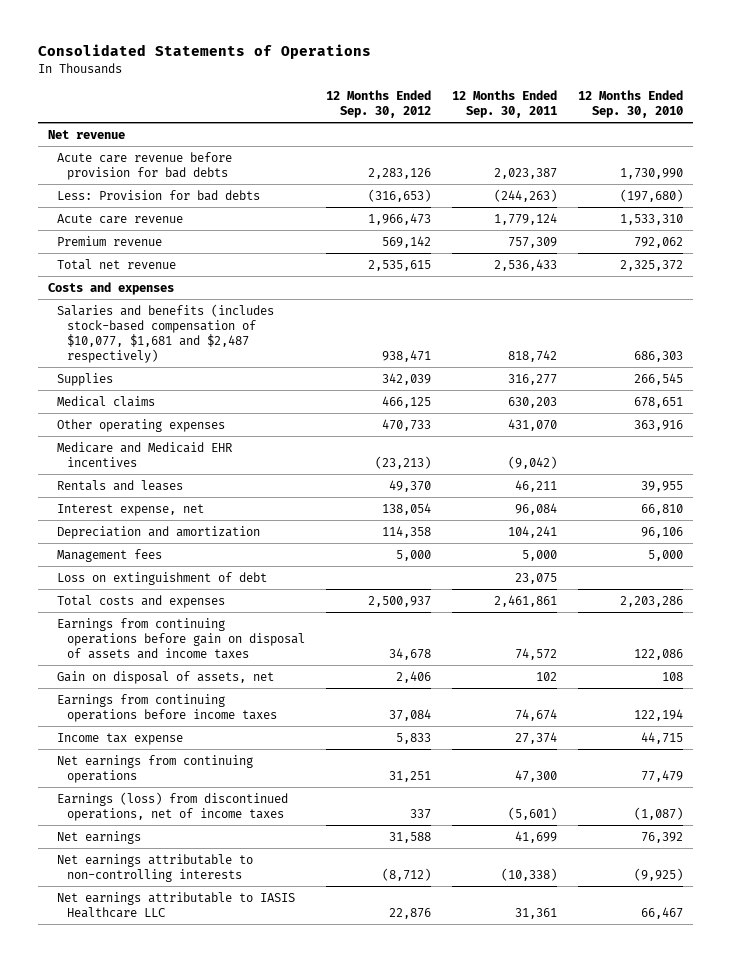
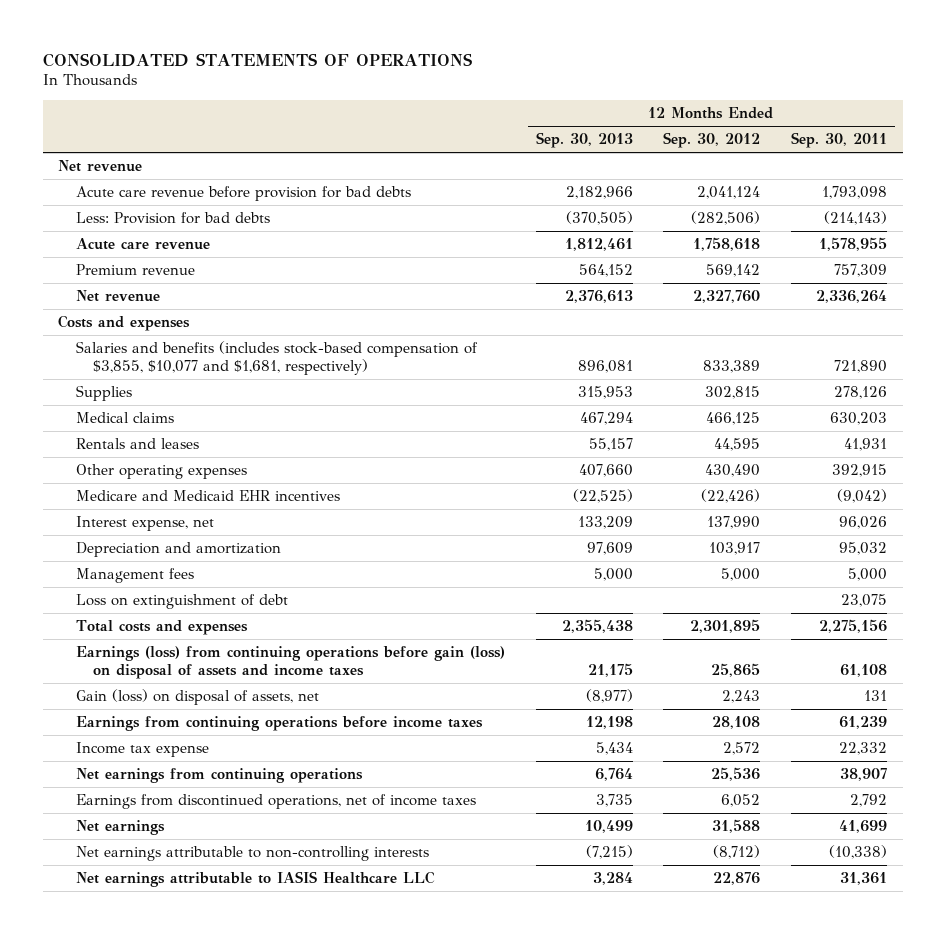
- Consolidated Statements of Operations
+ CONSOLIDATED STATEMENTS OF OPERATIONS
- | 12 Months Ended Sep. 30, 2012 | 12 Months Ended Sep. 30, 2011 | 12 Months Ended Sep. 30, 2010
+ | 12 Months Ended Sep. 30, 2013 | 12 Months Ended Sep. 30, 2012 | 12 Months Ended Sep. 30, 2011
- Acute care revenue before provision for bad debts | 2,283,126 | 2,023,387 | 1,730,990
- Less: Provision for bad debts | (316,653) | (244,263) | (197,680)
- Acute care revenue | 1,966,473 | 1,779,124 | 1,533,310
+ Acute care revenue before provision for bad debts | 2,182,966 | 2,041,124 | 1,793,098
+ Less: Provision for bad debts | (370,505) | (282,506) | (214,143)
+ Acute care revenue | 1,812,461 | 1,758,618 | 1,578,955
- Total net revenue | 2,535,615 | 2,536,433 | 2,325,372
+ Net revenue | 2,376,613 | 2,327,760 | 2,336,264
- Salaries and benefits (includes stock-based compensation of $10,077, $1,681 and $2,487 respectively) | 938,471 | 818,742 | 686,303
- Supplies | 342,039 | 316,277 | 266,545
+ Salaries and benefits (includes stock-based compensation of $3,855, $10,077 and $1,681, respectively) | 896,081 | 833,389 | 721,890
+ Supplies | 315,953 | 302,815 | 278,126
- Other operating expenses | 470,733 | 431,070 | 363,916
- Medicare and Medicaid EHR incentives | (23,213) | (9,042) |
- Rentals and leases | 49,370 | 46,211 | 39,955
- Interest expense, net | 138,054 | 96,084 | 66,810
- Depreciation and amortization | 114,358 | 104,241 | 96,106
+ Rentals and leases | 55,157 | 44,595 | 41,931
+ Other operating expenses | 407,660 | 430,490 | 392,915
+ Medicare and Medicaid EHR incentives | (22,525) | (22,426) | (9,042)
+ Interest expense, net | 133,209 | 137,990 | 96,026
+ Depreciation and amortization | 97,609 | 103,917 | 95,032
- Total costs and expenses | 2,500,937 | 2,461,861 | 2,203,286
- Earnings from continuing operations before gain on disposal of assets and income taxes | 34,678 | 74,572 | 122,086
- Gain on disposal of assets, net | 2,406 | 102 | 108
- Earnings from continuing operations before income taxes | 37,084 | 74,674 | 122,194
- Income tax expense | 5,833 | 27,374 | 44,715
- Net earnings from continuing operations | 31,251 | 47,300 | 77,479
- Earnings (loss) from discontinued operations, net of income taxes | 337 | (5,601) | (1,087)
+ Total costs and expenses | 2,355,438 | 2,301,895 | 2,275,156
+ Earnings (loss) from continuing operations before gain (loss) on disposal of assets and income taxes | 21,175 | 25,865 | 61,108
+ Gain (loss) on disposal of assets, net | (8,977) | 2,243 | 131
+ Earnings from continuing operations before income taxes | 12,198 | 28,108 | 61,239
+ Income tax expense | 5,434 | 2,572 | 22,332
+ Net earnings from continuing operations | 6,764 | 25,536 | 38,907
+ Earnings from discontinued operations, net of income taxes | 3,735 | 6,052 | 2,792

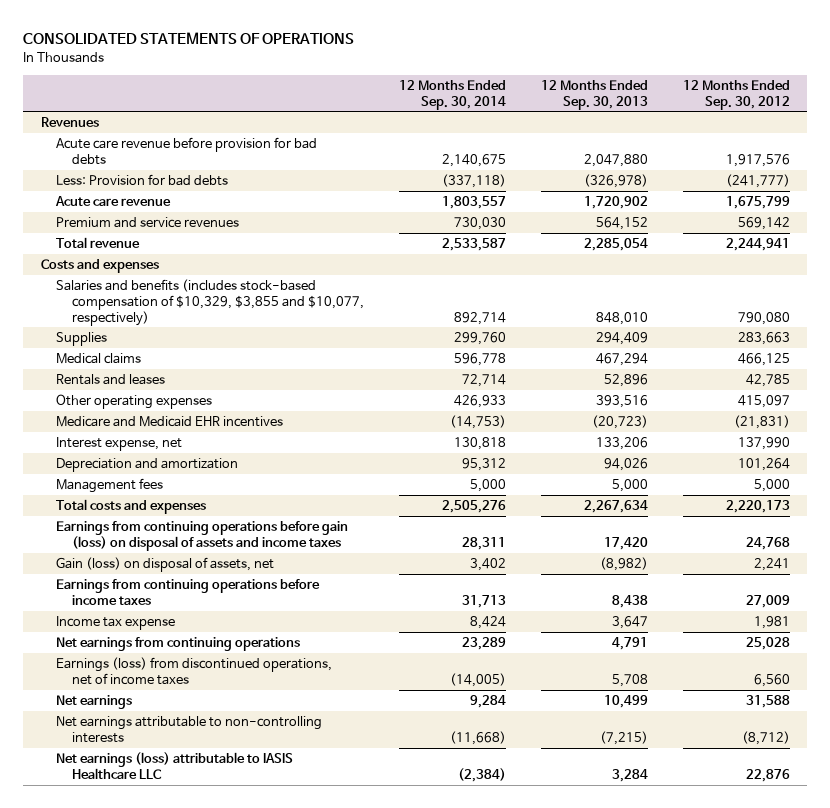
- | 12 Months Ended Sep. 30, 2013 | 12 Months Ended Sep. 30, 2012 | 12 Months Ended Sep. 30, 2011
+ | 12 Months Ended Sep. 30, 2014 | 12 Months Ended Sep. 30, 2013 | 12 Months Ended Sep. 30, 2012
- Net revenue
- Acute care revenue before provision for bad debts | 2,182,966 | 2,041,124 | 1,793,098
- Less: Provision for bad debts | (370,505) | (282,506) | (214,143)
- Acute care revenue | 1,812,461 | 1,758,618 | 1,578,955
- Premium revenue | 564,152 | 569,142 | 757,309
- Net revenue | 2,376,613 | 2,327,760 | 2,336,264
+ Revenues
+ Acute care revenue before provision for bad debts | 2,140,675 | 2,047,880 | 1,917,576
+ Less: Provision for bad debts | (337,118) | (326,978) | (241,777)
+ Acute care revenue | 1,803,557 | 1,720,902 | 1,675,799
+ Premium and service revenues | 730,030 | 564,152 | 569,142
+ Total revenue | 2,533,587 | 2,285,054 | 2,244,941
- Salaries and benefits (includes stock-based compensation of $3,855, $10,077 and $1,681, respectively) | 896,081 | 833,389 | 721,890
- Supplies | 315,953 | 302,815 | 278,126
+ Salaries and benefits (includes stock-based compensation of $10,329, $3,855 and $10,077, respectively) | 892,714 | 848,010 | 790,080
+ Supplies | 299,760 | 294,409 | 283,663
- Rentals and leases | 55,157 | 44,595 | 41,931
- Other operating expenses | 407,660 | 430,490 | 392,915
- Medicare and Medicaid EHR incentives | (22,525) | (22,426) | (9,042)
- Interest expense, net | 133,209 | 137,990 | 96,026
- Depreciation and amortization | 97,609 | 103,917 | 95,032
+ Rentals and leases | 72,714 | 52,896 | 42,785
+ Other operating expenses | 426,933 | 393,516 | 415,097
+ Medicare and Medicaid EHR incentives | (14,753) | (20,723) | (21,831)
+ Interest expense, net | 130,818 | 133,206 | 137,990
+ Depreciation and amortization | 95,312 | 94,026 | 101,264
- Loss on extinguishment of debt | | | 23,075
- Total costs and expenses | 2,355,438 | 2,301,895 | 2,275,156
- Earnings (loss) from continuing operations before gain (loss) on disposal of assets and income taxes | 21,175 | 25,865 | 61,108
- Gain (loss) on disposal of assets, net | (8,977) | 2,243 | 131
- Earnings from continuing operations before income taxes | 12,198 | 28,108 | 61,239
- Income tax expense | 5,434 | 2,572 | 22,332
- Net earnings from continuing operations | 6,764 | 25,536 | 38,907
- Earnings from discontinued operations, net of income taxes | 3,735 | 6,052 | 2,792
+ Total costs and expenses | 2,505,276 | 2,267,634 | 2,220,173
+ Earnings from continuing operations before gain (loss) on disposal of assets and income taxes | 28,311 | 17,420 | 24,768
+ Gain (loss) on disposal of assets, net | 3,402 | (8,982) | 2,241
+ Earnings from continuing operations before income taxes | 31,713 | 8,438 | 27,009
+ Income tax expense | 8,424 | 3,647 | 1,981
+ Net earnings from continuing operations | 23,289 | 4,791 | 25,028
+ Earnings (loss) from discontinued operations, net of income taxes | (14,005) | 5,708 | 6,560
- Net earnings attributable to IASIS Healthcare LLC | 3,284 | 22,876 | 31,361
+ Net earnings (loss) attributable to IASIS Healthcare LLC | (2,384) | 3,284 | 22,876

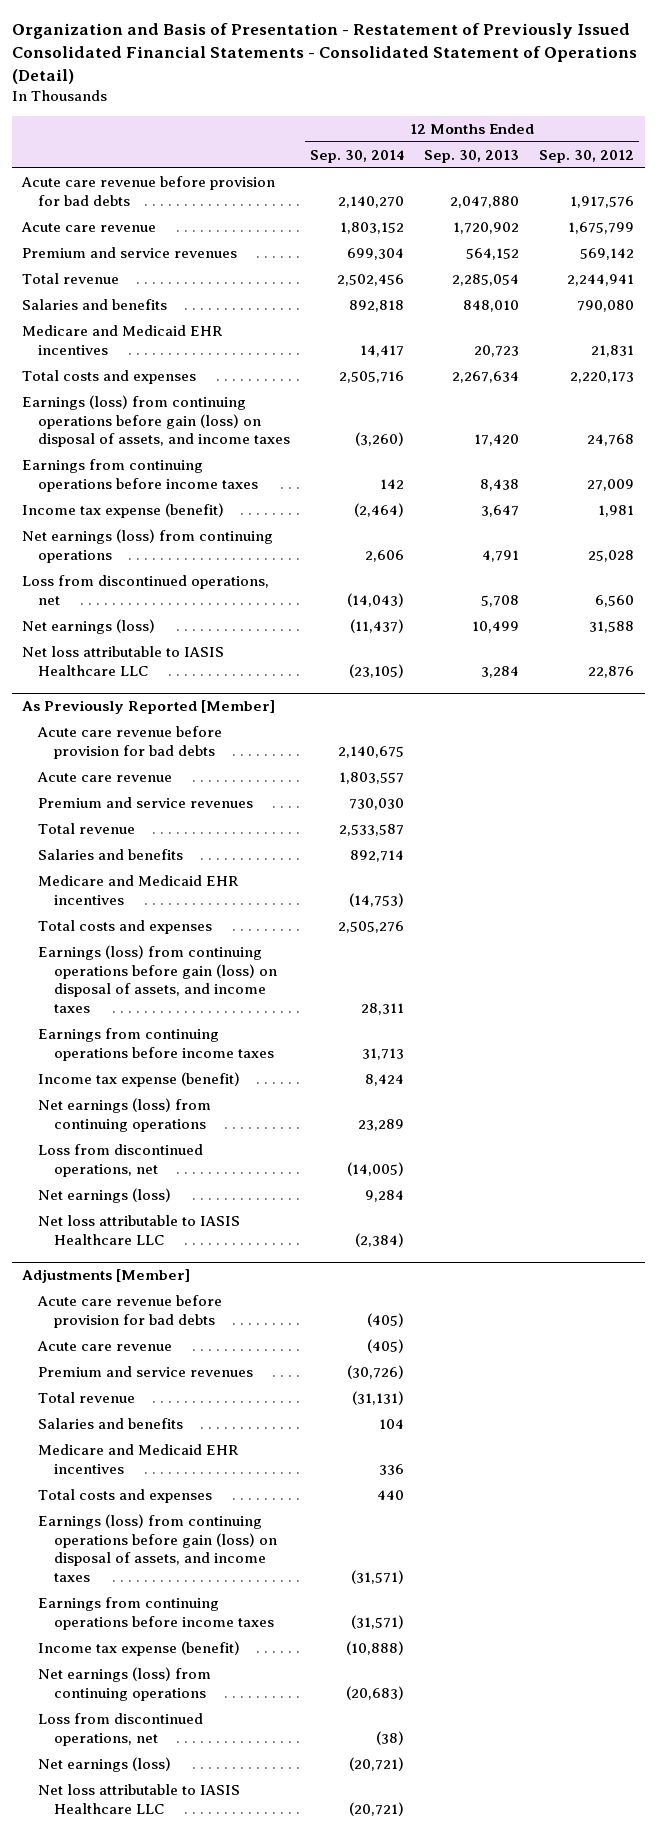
- CONSOLIDATED STATEMENTS OF OPERATIONS
+ Organization and Basis of Presentation - Restatement of Previously Issued Consolidated Financial Statements - Consolidated Statement of Operations (Detail)
- Revenues
- Acute care revenue before provision for bad debts | 2,140,675 | 2,047,880 | 1,917,576
- Less: Provision for bad debts | (337,118) | (326,978) | (241,777)
- Acute care revenue | 1,803,557 | 1,720,902 | 1,675,799
- Premium and service revenues | 730,030 | 564,152 | 569,142
- Total revenue | 2,533,587 | 2,285,054 | 2,244,941
- Costs and expenses
- Salaries and benefits (includes stock-based compensation of $10,329, $3,855 and $10,077, respectively) | 892,714 | 848,010 | 790,080
- Supplies | 299,760 | 294,409 | 283,663
- Medical claims | 596,778 | 467,294 | 466,125
- Rentals and leases | 72,714 | 52,896 | 42,785
- Other operating expenses | 426,933 | 393,516 | 415,097
- Medicare and Medicaid EHR incentives | (14,753) | (20,723) | (21,831)
- Interest expense, net | 130,818 | 133,206 | 137,990
- Depreciation and amortization | 95,312 | 94,026 | 101,264
- Management fees | 5,000 | 5,000 | 5,000
- Total costs and expenses | 2,505,276 | 2,267,634 | 2,220,173
- Earnings from continuing operations before gain (loss) on disposal of assets and income taxes | 28,311 | 17,420 | 24,768
- Gain (loss) on disposal of assets, net | 3,402 | (8,982) | 2,241
- Earnings from continuing operations before income taxes | 31,713 | 8,438 | 27,009
- Income tax expense | 8,424 | 3,647 | 1,981
- Net earnings from continuing operations | 23,289 | 4,791 | 25,028
- Earnings (loss) from discontinued operations, net of income taxes | (14,005) | 5,708 | 6,560
- Net earnings | 9,284 | 10,499 | 31,588
- Net earnings attributable to non-controlling interests | (11,668) | (7,215) | (8,712)
- Net earnings (loss) attributable to IASIS Healthcare LLC | (2,384) | 3,284 | 22,876
+ Acute care revenue before provision for bad debts | 2,140,270 | 2,047,880 | 1,917,576
+ Acute care revenue | 1,803,152 | 1,720,902 | 1,675,799
+ Premium and service revenues | 699,304 | 564,152 | 569,142
+ Total revenue | 2,502,456 | 2,285,054 | 2,244,941
+ Salaries and benefits | 892,818 | 848,010 | 790,080
+ Medicare and Medicaid EHR incentives | 14,417 | 20,723 | 21,831
+ Total costs and expenses | 2,505,716 | 2,267,634 | 2,220,173
+ Earnings (loss) from continuing operations before gain (loss) on disposal of assets, and income taxes | (3,260) | 17,420 | 24,768
+ Earnings from continuing operations before income taxes | 142 | 8,438 | 27,009
+ Income tax expense (benefit) | (2,464) | 3,647 | 1,981
+ Net earnings (loss) from continuing operations | 2,606 | 4,791 | 25,028
+ Loss from discontinued operations, net | (14,043) | 5,708 | 6,560
+ Net earnings (loss) | (11,437) | 10,499 | 31,588
+ Net loss attributable to IASIS Healthcare LLC | (23,105) | 3,284 | 22,876
+ As Previously Reported [Member]
+ Acute care revenue before provision for bad debts | 2,140,675 | |
+ Acute care revenue | 1,803,557 | |
+ Premium and service revenues | 730,030 | |
+ Total revenue | 2,533,587 | |
+ Salaries and benefits | 892,714 | |
+ Medicare and Medicaid EHR incentives | (14,753) | |
+ Total costs and expenses | 2,505,276 | |
+ Earnings (loss) from continuing operations before gain (loss) on disposal of assets, and income taxes | 28,311 | |
+ Earnings from continuing operations before income taxes | 31,713 | |
+ Income tax expense (benefit) | 8,424 | |
+ Net earnings (loss) from continuing operations | 23,289 | |
+ Loss from discontinued operations, net | (14,005) | |
+ Net earnings (loss) | 9,284 | |
+ Net loss attributable to IASIS Healthcare LLC | (2,384) | |
+ Adjustments [Member]
+ Acute care revenue before provision for bad debts | (405) | |
+ Acute care revenue | (405) | |
+ Premium and service revenues | (30,726) | |
+ Total revenue | (31,131) | |
+ Salaries and benefits | 104 | |
+ Medicare and Medicaid EHR incentives | 336 | |
+ Total costs and expenses | 440 | |
+ Earnings (loss) from continuing operations before gain (loss) on disposal of assets, and income taxes | (31,571) | |
+ Earnings from continuing operations before income taxes | (31,571) | |
+ Income tax expense (benefit) | (10,888) | |
+ Net earnings (loss) from continuing operations | (20,683) | |
+ Loss from discontinued operations, net | (38) | |
+ Net earnings (loss) | (20,721) | |
+ Net loss attributable to IASIS Healthcare LLC | (20,721) | |

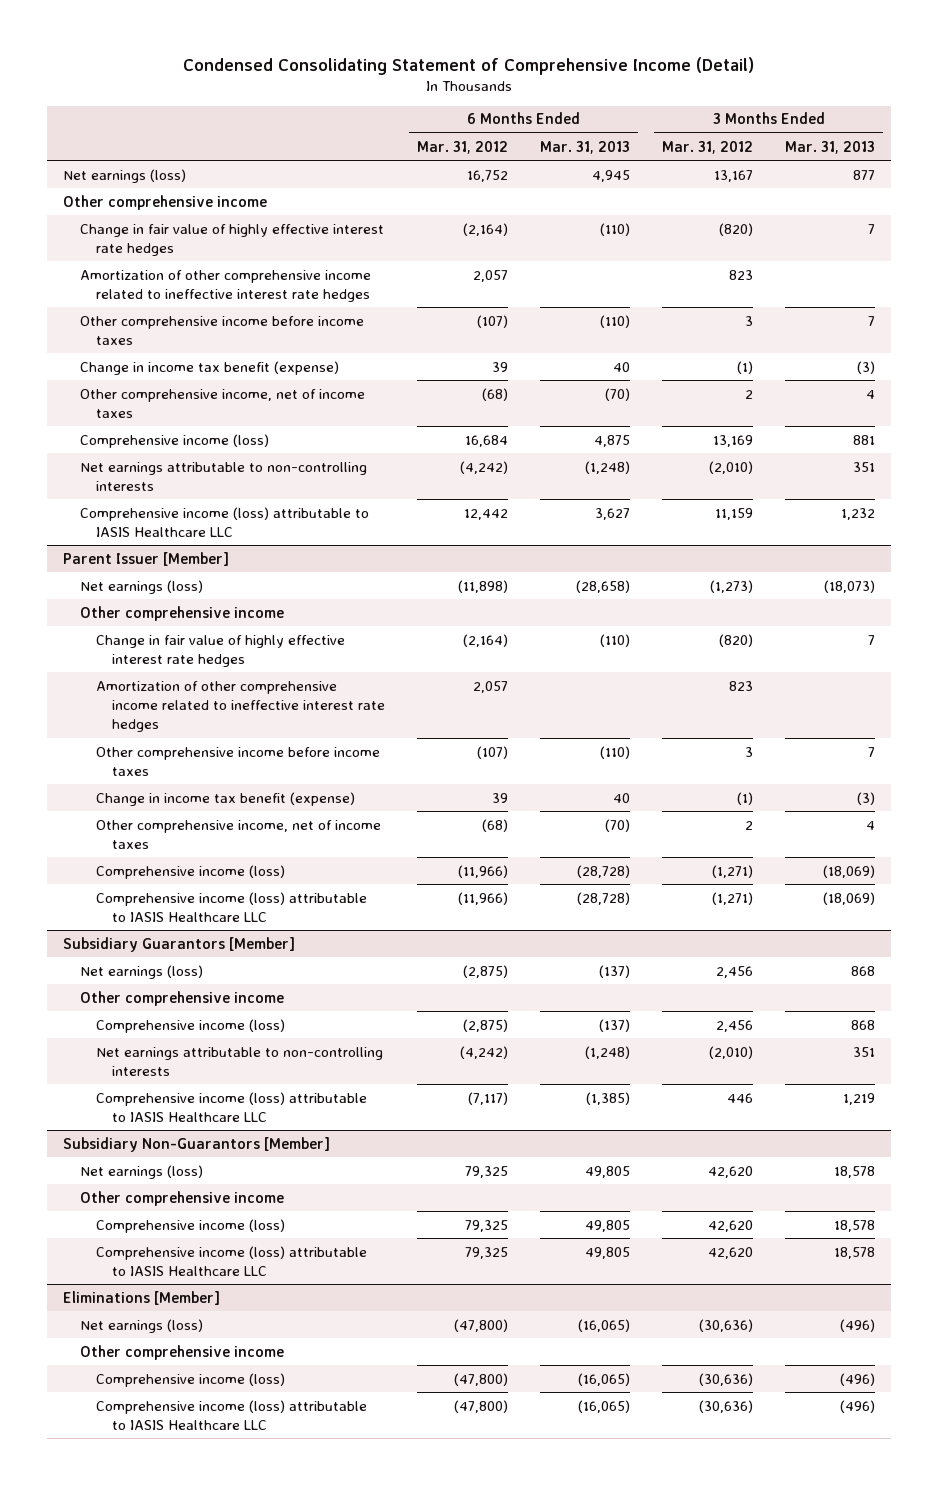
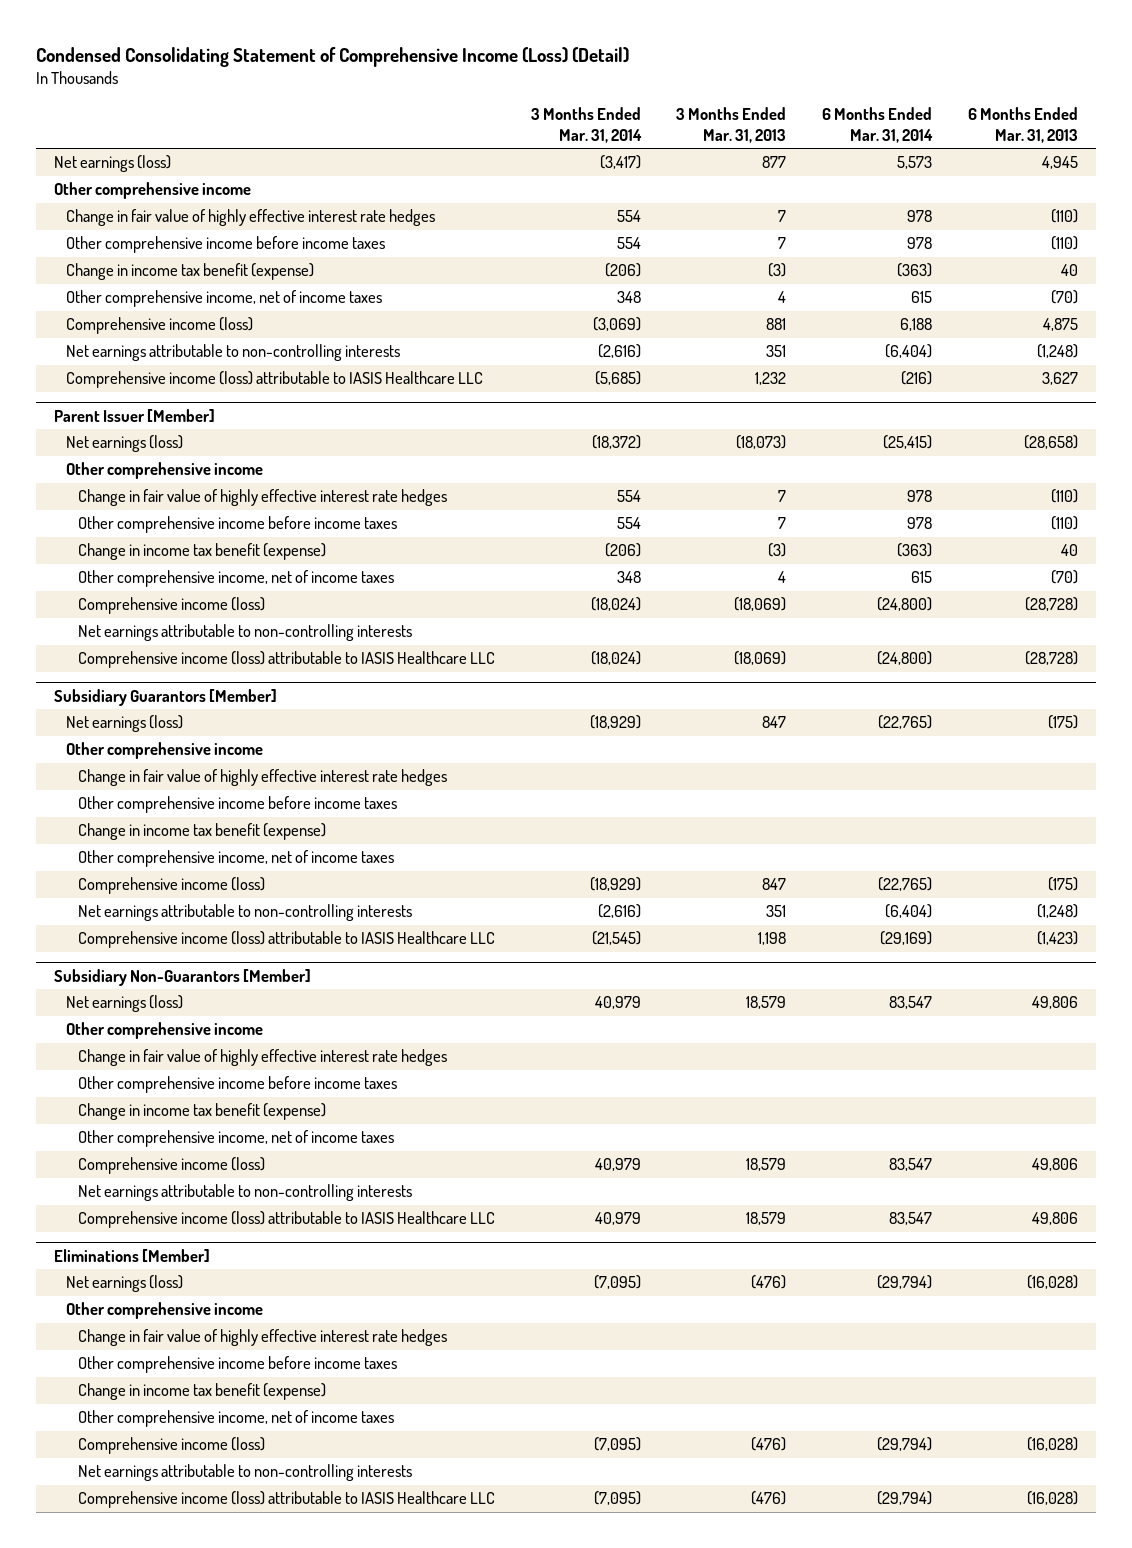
- Condensed Consolidating Statement of Comprehensive Income (Detail)
+ Condensed Consolidating Statement of Comprehensive Income (Loss) (Detail)
- | 6 Months Ended Mar. 31, 2012 | 6 Months Ended Mar. 31, 2013 | 3 Months Ended Mar. 31, 2012 | 3 Months Ended Mar. 31, 2013
+ | 3 Months Ended Mar. 31, 2014 | 3 Months Ended Mar. 31, 2013 | 6 Months Ended Mar. 31, 2014 | 6 Months Ended Mar. 31, 2013
- Amortization of other comprehensive income related to ineffective interest rate hedges | 2,057 | | 823 |
@ Parent Issuer [Member]
- Amortization of other comprehensive income related to ineffective interest rate hedges | 2,057 | | 823 |
+ Net earnings attributable to non-controlling interests
@ Subsidiary Guarantors [Member]
- Net earnings (loss) | (2,875) | (137) | 2,456 | 868
+ Net earnings (loss) | (18,929) | 847 | (22,765) | (175)
- Comprehensive income (loss) | (2,875) | (137) | 2,456 | 868
+ Change in fair value of highly effective interest rate hedges
+ Other comprehensive income before income taxes
+ Change in income tax benefit (expense)
+ Other comprehensive income, net of income taxes
+ Comprehensive income (loss) | (18,929) | 847 | (22,765) | (175)
- Comprehensive income (loss) attributable to IASIS Healthcare LLC | (7,117) | (1,385) | 446 | 1,219
+ Comprehensive income (loss) attributable to IASIS Healthcare LLC | (21,545) | 1,198 | (29,169) | (1,423)
@ Subsidiary Non-Guarantors [Member]
- Net earnings (loss) | 79,325 | 49,805 | 42,620 | 18,578
+ Net earnings (loss) | 40,979 | 18,579 | 83,547 | 49,806
- Comprehensive income (loss) | 79,325 | 49,805 | 42,620 | 18,578
- Comprehensive income (loss) attributable to IASIS Healthcare LLC | 79,325 | 49,805 | 42,620 | 18,578
+ Change in fair value of highly effective interest rate hedges
+ Other comprehensive income before income taxes
+ Change in income tax benefit (expense)
+ Other comprehensive income, net of income taxes
+ Comprehensive income (loss) | 40,979 | 18,579 | 83,547 | 49,806
+ Net earnings attributable to non-controlling interests
+ Comprehensive income (loss) attributable to IASIS Healthcare LLC | 40,979 | 18,579 | 83,547 | 49,806
@ Eliminations [Member]
- Net earnings (loss) | (47,800) | (16,065) | (30,636) | (496)
+ Net earnings (loss) | (7,095) | (476) | (29,794) | (16,028)
- Comprehensive income (loss) | (47,800) | (16,065) | (30,636) | (496)
- Comprehensive income (loss) attributable to IASIS Healthcare LLC | (47,800) | (16,065) | (30,636) | (496)
+ Change in fair value of highly effective interest rate hedges
+ Other comprehensive income before income taxes
+ Change in income tax benefit (expense)
+ Other comprehensive income, net of income taxes
+ Comprehensive income (loss) | (7,095) | (476) | (29,794) | (16,028)
+ Net earnings attributable to non-controlling interests
+ Comprehensive income (loss) attributable to IASIS Healthcare LLC | (7,095) | (476) | (29,794) | (16,028)

